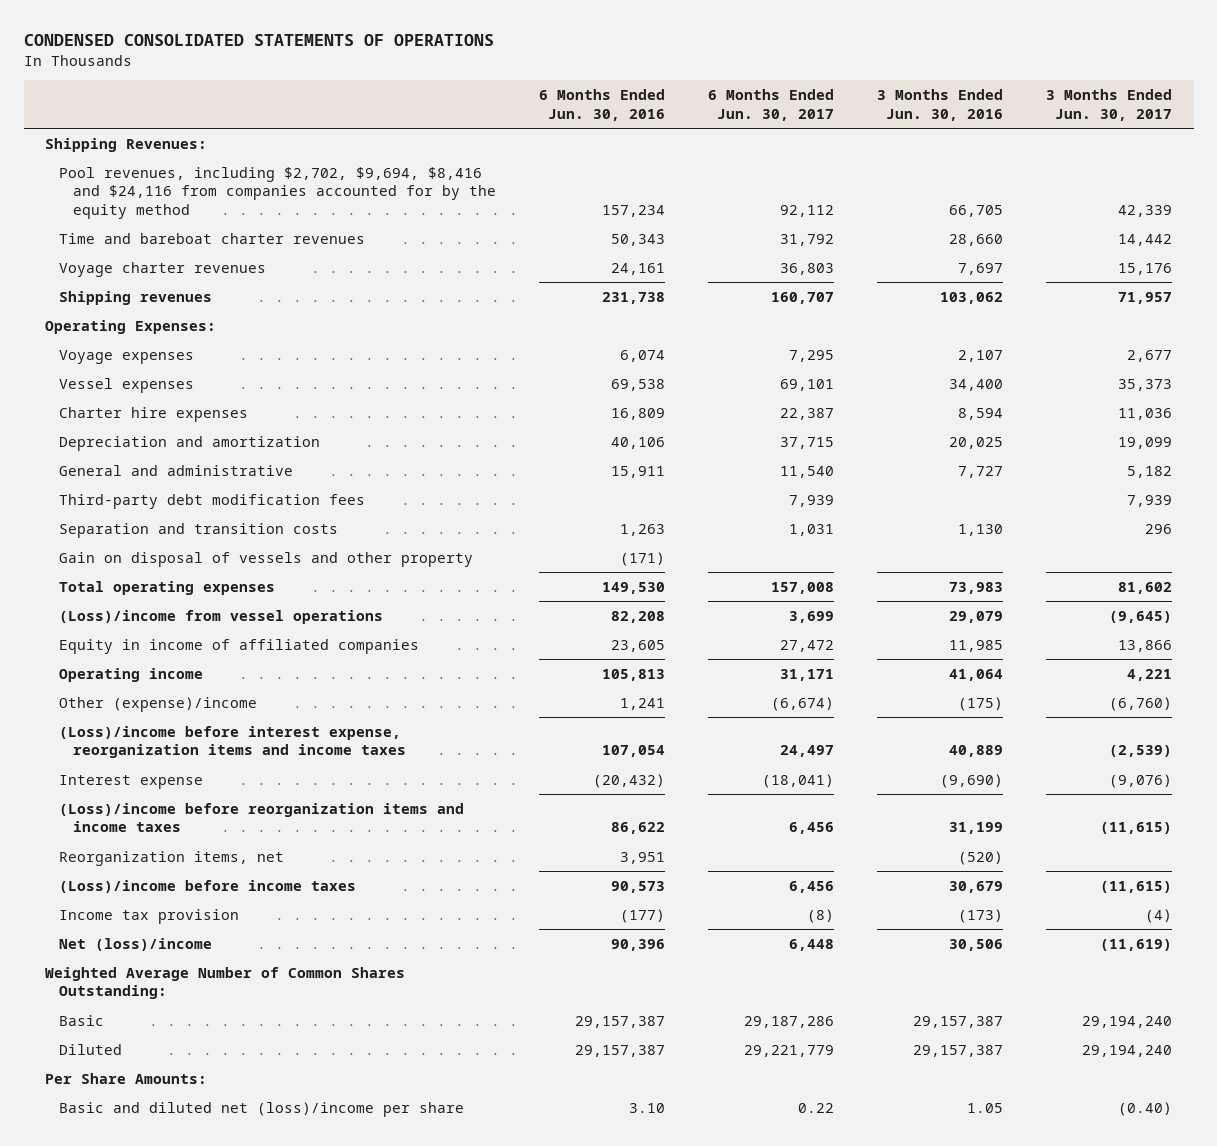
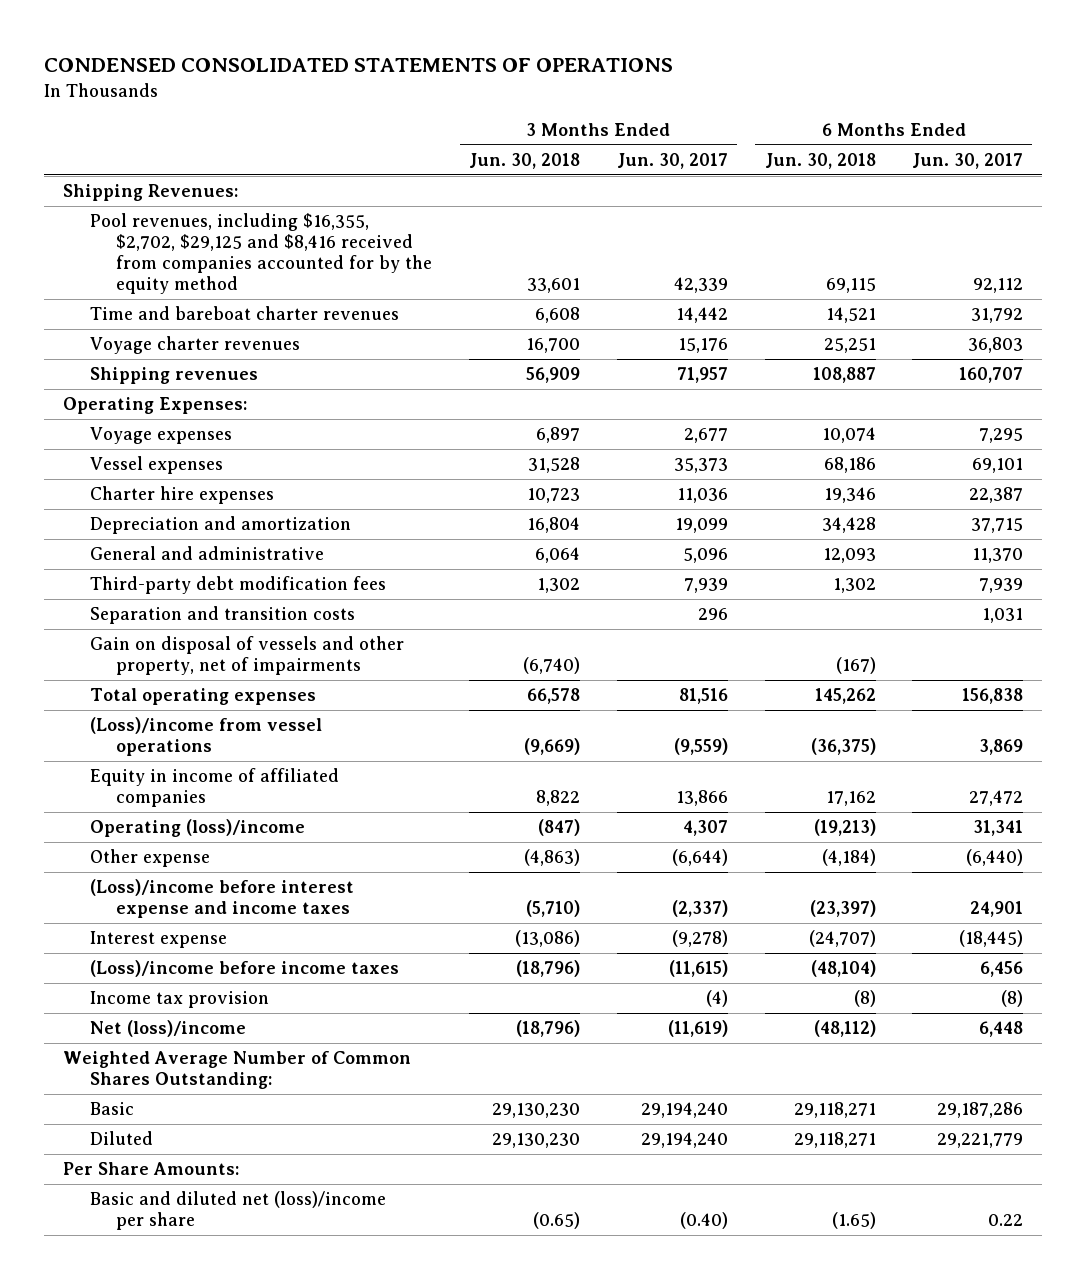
- | 6 Months Ended Jun. 30, 2016 | 6 Months Ended Jun. 30, 2017 | 3 Months Ended Jun. 30, 2016 | 3 Months Ended Jun. 30, 2017
+ | 3 Months Ended Jun. 30, 2018 | 3 Months Ended Jun. 30, 2017 | 6 Months Ended Jun. 30, 2018 | 6 Months Ended Jun. 30, 2017
- Pool revenues, including $2,702, $9,694, $8,416 and $24,116 from companies accounted for by the equity method | 157,234 | 92,112 | 66,705 | 42,339
+ Pool revenues, including $16,355, $2,702, $29,125 and $8,416 received from companies accounted for by the equity method | 33,601 | 42,339 | 69,115 | 92,112
- General and administrative | 15,911 | 11,540 | 7,727 | 5,182
+ General and administrative | 6,064 | 5,096 | 12,093 | 11,370
- Gain on disposal of vessels and other property | (171) | | |
- Total operating expenses | 149,530 | 157,008 | 73,983 | 81,602
- (Loss)/income from vessel operations | 82,208 | 3,699 | 29,079 | (9,645)
+ Gain on disposal of vessels and other property, net of impairments | (6,740) | | (167) |
+ Total operating expenses | 66,578 | 81,516 | 145,262 | 156,838
+ (Loss)/income from vessel operations | (9,669) | (9,559) | (36,375) | 3,869
- Operating income | 105,813 | 31,171 | 41,064 | 4,221
- Other (expense)/income | 1,241 | (6,674) | (175) | (6,760)
- (Loss)/income before interest expense, reorganization items and income taxes | 107,054 | 24,497 | 40,889 | (2,539)
- Interest expense | (20,432) | (18,041) | (9,690) | (9,076)
- (Loss)/income before reorganization items and income taxes | 86,622 | 6,456 | 31,199 | (11,615)
- Reorganization items, net | 3,951 | | (520) |
+ Operating (loss)/income | (847) | 4,307 | (19,213) | 31,341
+ Other expense | (4,863) | (6,644) | (4,184) | (6,440)
+ (Loss)/income before interest expense and income taxes | (5,710) | (2,337) | (23,397) | 24,901
+ Interest expense | (13,086) | (9,278) | (24,707) | (18,445)

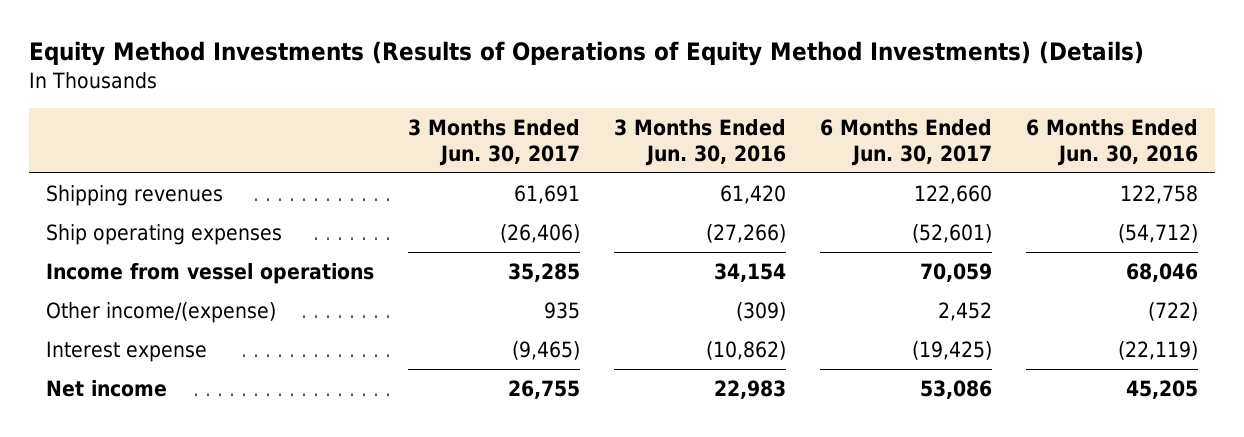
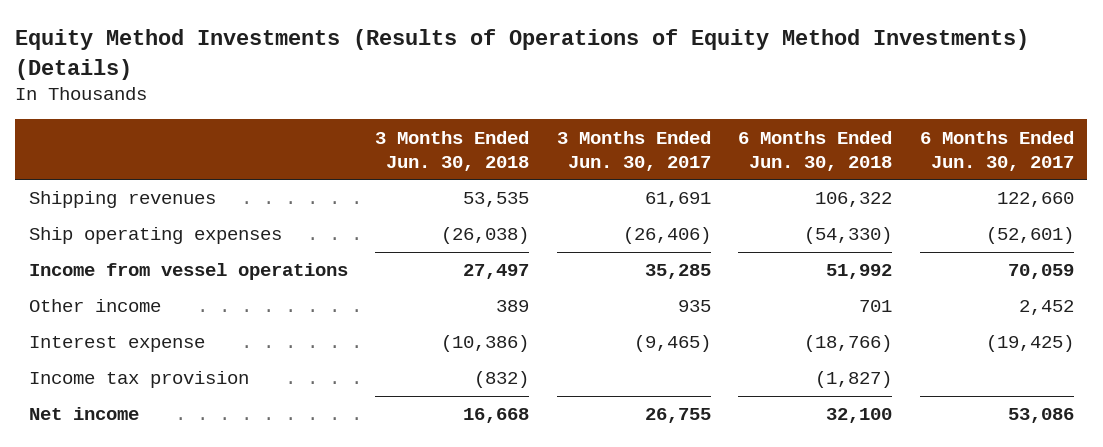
- | 3 Months Ended Jun. 30, 2017 | 3 Months Ended Jun. 30, 2016 | 6 Months Ended Jun. 30, 2017 | 6 Months Ended Jun. 30, 2016
+ | 3 Months Ended Jun. 30, 2018 | 3 Months Ended Jun. 30, 2017 | 6 Months Ended Jun. 30, 2018 | 6 Months Ended Jun. 30, 2017
- Other income/(expense) | 935 | (309) | 2,452 | (722)
+ Other income | 389 | 935 | 701 | 2,452
+ Income tax provision | (832) | | (1,827) |

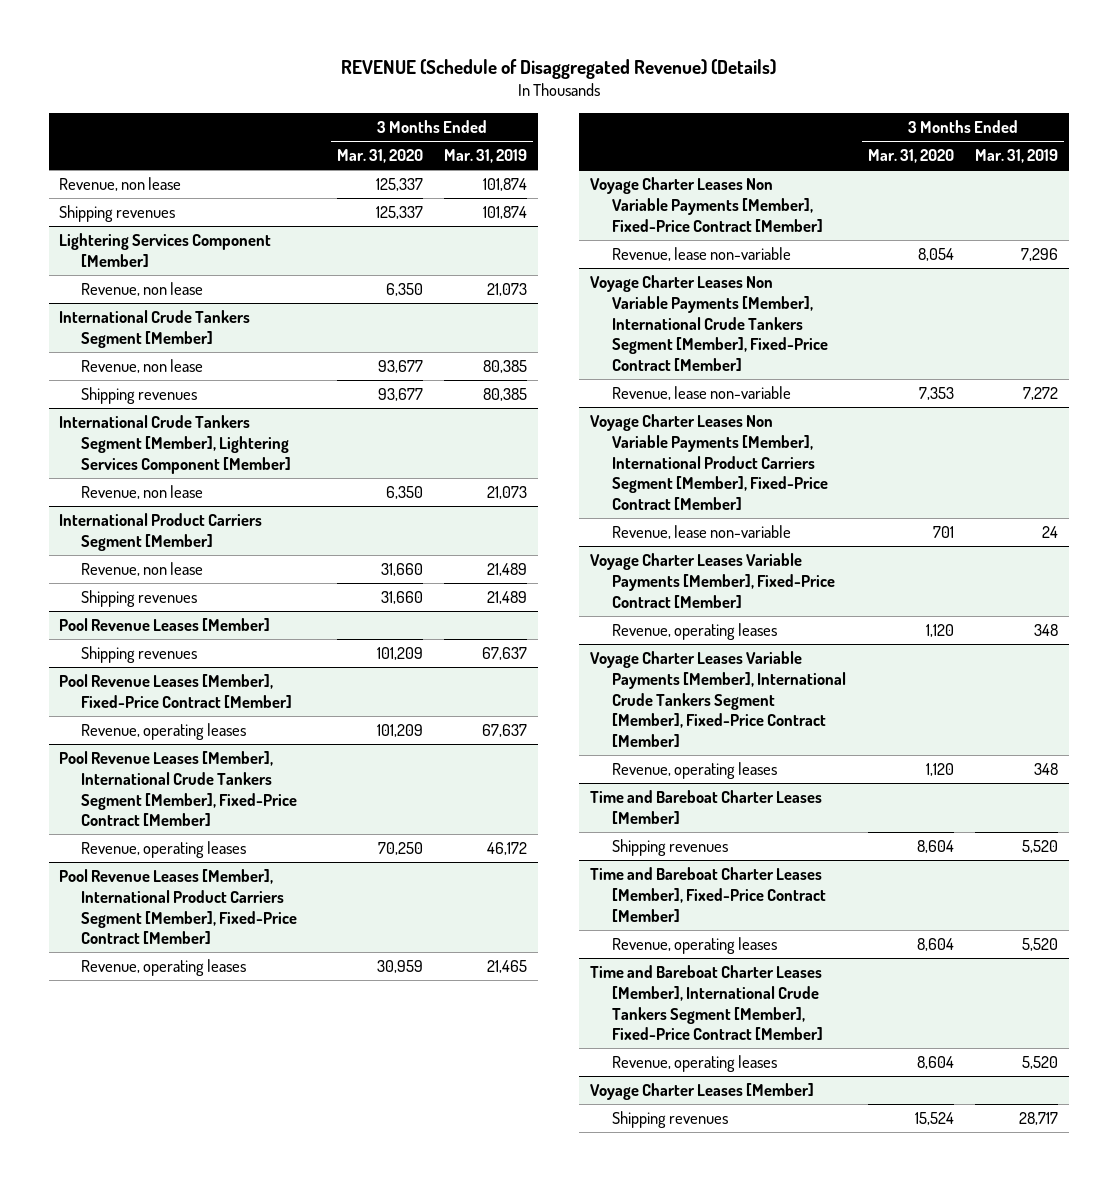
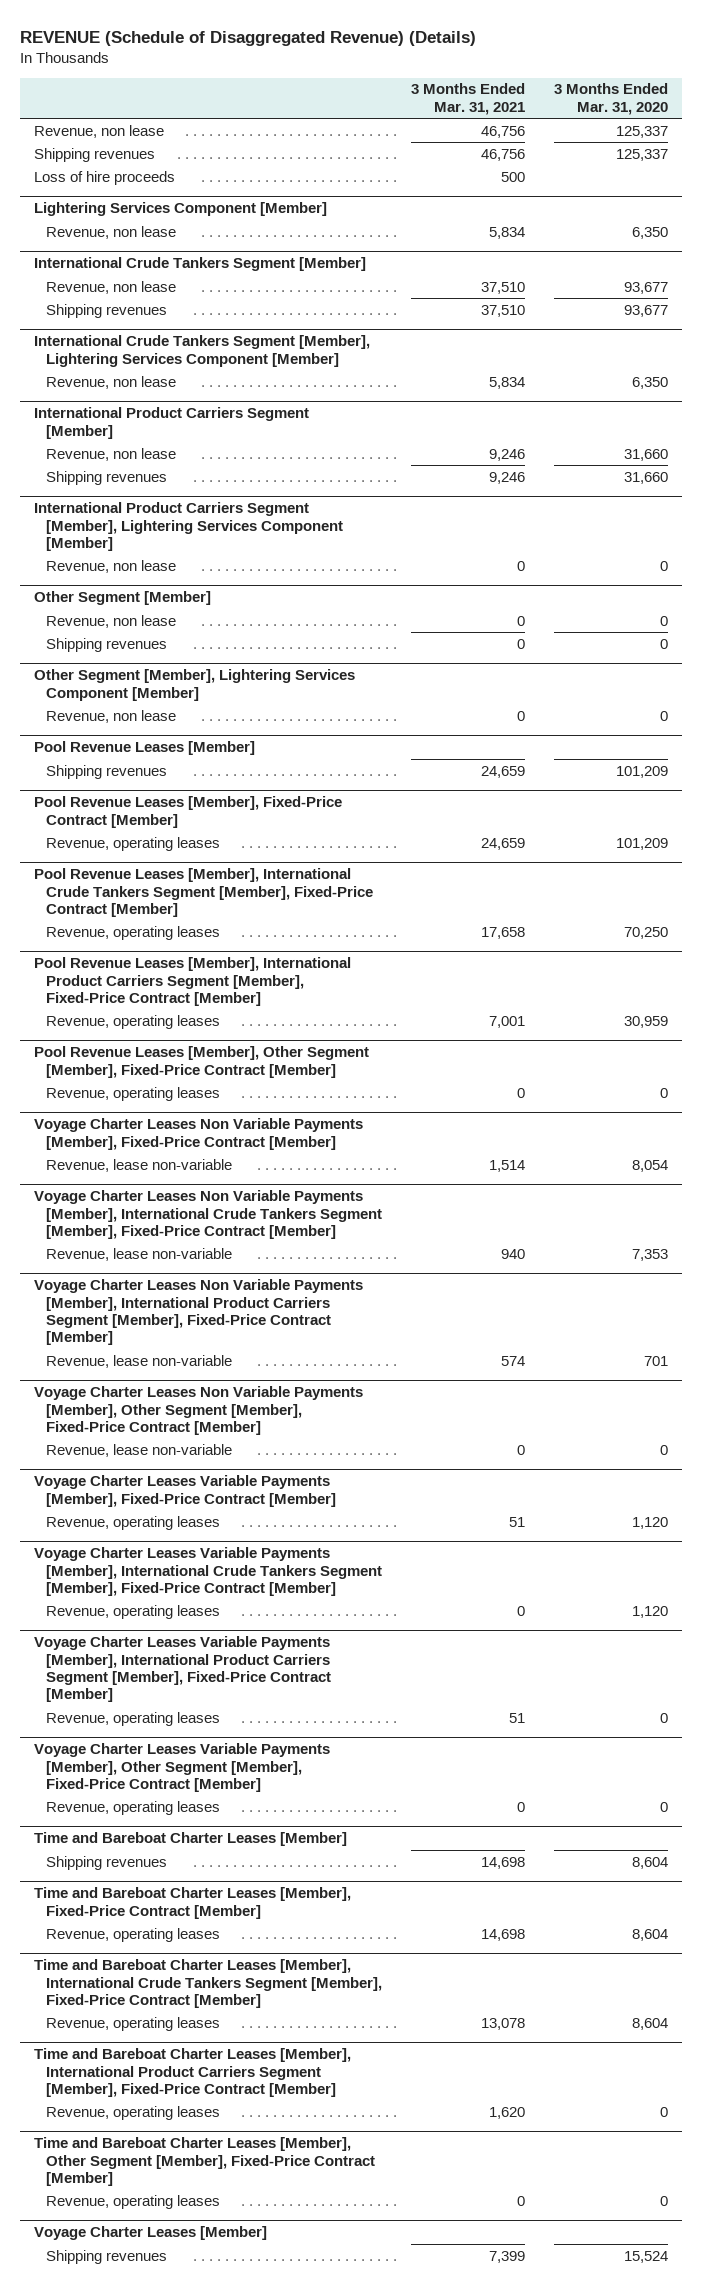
- | 3 Months Ended Mar. 31, 2020 | 3 Months Ended Mar. 31, 2019
+ | 3 Months Ended Mar. 31, 2021 | 3 Months Ended Mar. 31, 2020
+ Loss of hire proceeds | 500 |
+ International Product Carriers Segment [Member], Lightering Services Component [Member]
+ Revenue, non lease | 0 | 0
+ Other Segment [Member]
+ Revenue, non lease | 0 | 0
+ Shipping revenues | 0 | 0
+ Other Segment [Member], Lightering Services Component [Member]
+ Revenue, non lease | 0 | 0
+ Pool Revenue Leases [Member], Other Segment [Member], Fixed-Price Contract [Member]
+ Revenue, operating leases | 0 | 0
+ Voyage Charter Leases Non Variable Payments [Member], Other Segment [Member], Fixed-Price Contract [Member]
+ Revenue, lease non-variable | 0 | 0
+ Voyage Charter Leases Variable Payments [Member], International Product Carriers Segment [Member], Fixed-Price Contract [Member]
+ Revenue, operating leases | 51 | 0
+ Voyage Charter Leases Variable Payments [Member], Other Segment [Member], Fixed-Price Contract [Member]
+ Revenue, operating leases | 0 | 0
+ Time and Bareboat Charter Leases [Member], International Product Carriers Segment [Member], Fixed-Price Contract [Member]
+ Revenue, operating leases | 1,620 | 0
+ Time and Bareboat Charter Leases [Member], Other Segment [Member], Fixed-Price Contract [Member]
+ Revenue, operating leases | 0 | 0

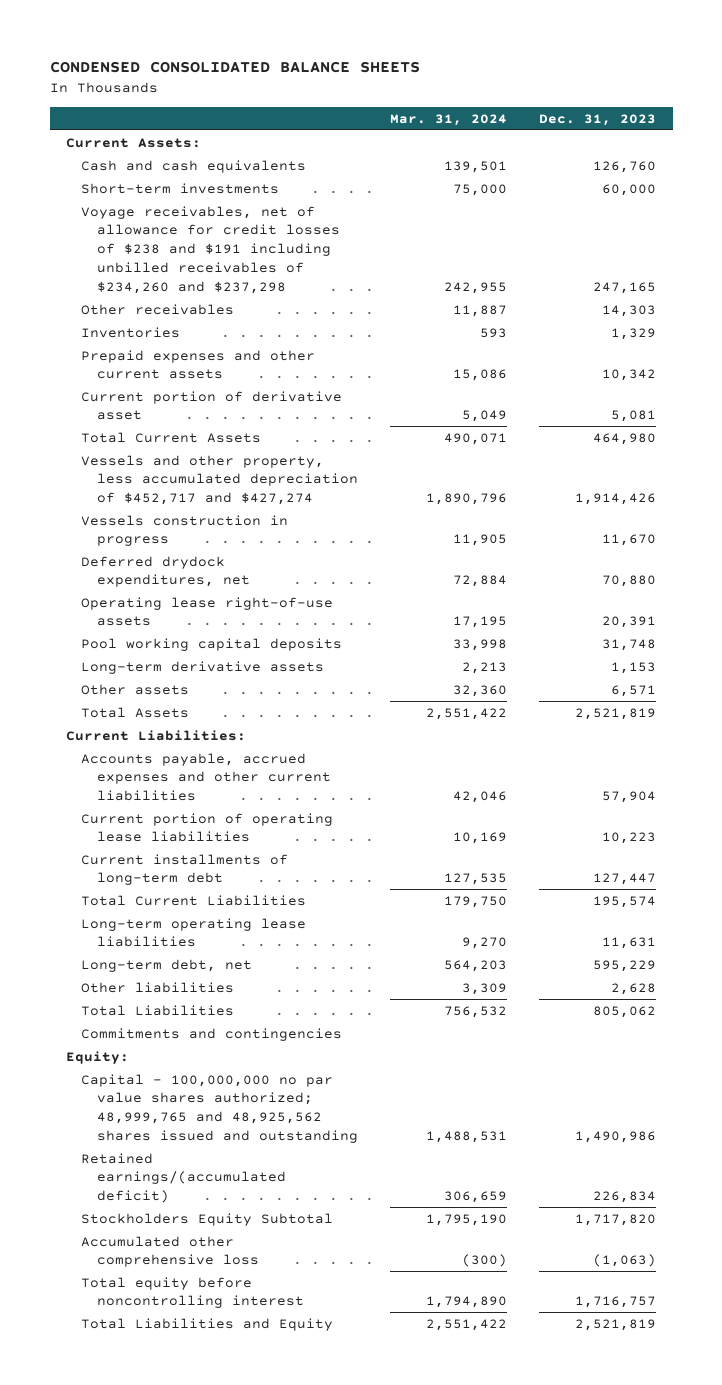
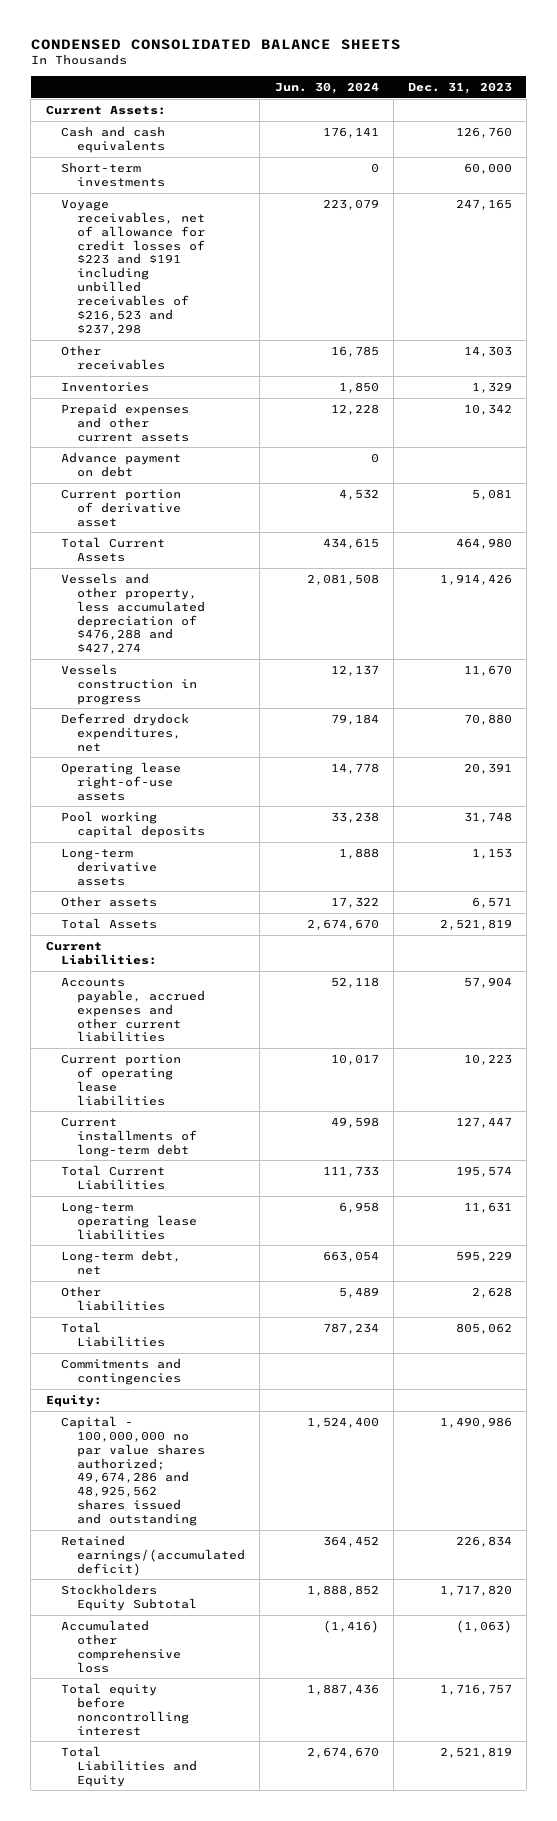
- | Mar. 31, 2024 | Dec. 31, 2023
+ | Jun. 30, 2024 | Dec. 31, 2023
- Voyage receivables, net of allowance for credit losses of $238 and $191 including unbilled receivables of $234,260 and $237,298 | 242,955 | 247,165
+ Voyage receivables, net of allowance for credit losses of $223 and $191 including unbilled receivables of $216,523 and $237,298 | 223,079 | 247,165
+ Advance payment on debt | 0 |
- Vessels and other property, less accumulated depreciation of $452,717 and $427,274 | 1,890,796 | 1,914,426
+ Vessels and other property, less accumulated depreciation of $476,288 and $427,274 | 2,081,508 | 1,914,426
- Capital - 100,000,000 no par value shares authorized; 48,999,765 and 48,925,562 shares issued and outstanding | 1,488,531 | 1,490,986
+ Capital - 100,000,000 no par value shares authorized; 49,674,286 and 48,925,562 shares issued and outstanding | 1,524,400 | 1,490,986

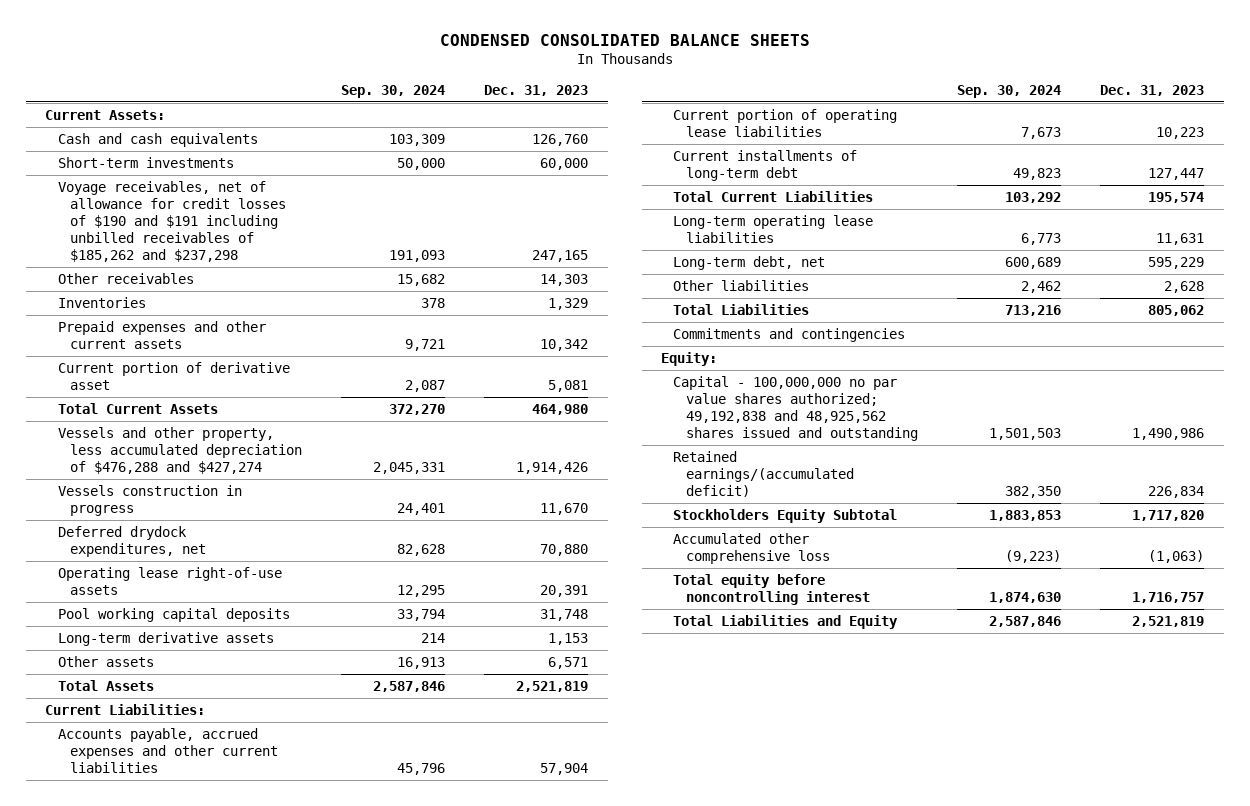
- | Jun. 30, 2024 | Dec. 31, 2023
+ | Sep. 30, 2024 | Dec. 31, 2023
- Voyage receivables, net of allowance for credit losses of $223 and $191 including unbilled receivables of $216,523 and $237,298 | 223,079 | 247,165
+ Voyage receivables, net of allowance for credit losses of $190 and $191 including unbilled receivables of $185,262 and $237,298 | 191,093 | 247,165
- Advance payment on debt | 0 |
- Capital - 100,000,000 no par value shares authorized; 49,674,286 and 48,925,562 shares issued and outstanding | 1,524,400 | 1,490,986
+ Capital - 100,000,000 no par value shares authorized; 49,192,838 and 48,925,562 shares issued and outstanding | 1,501,503 | 1,490,986

